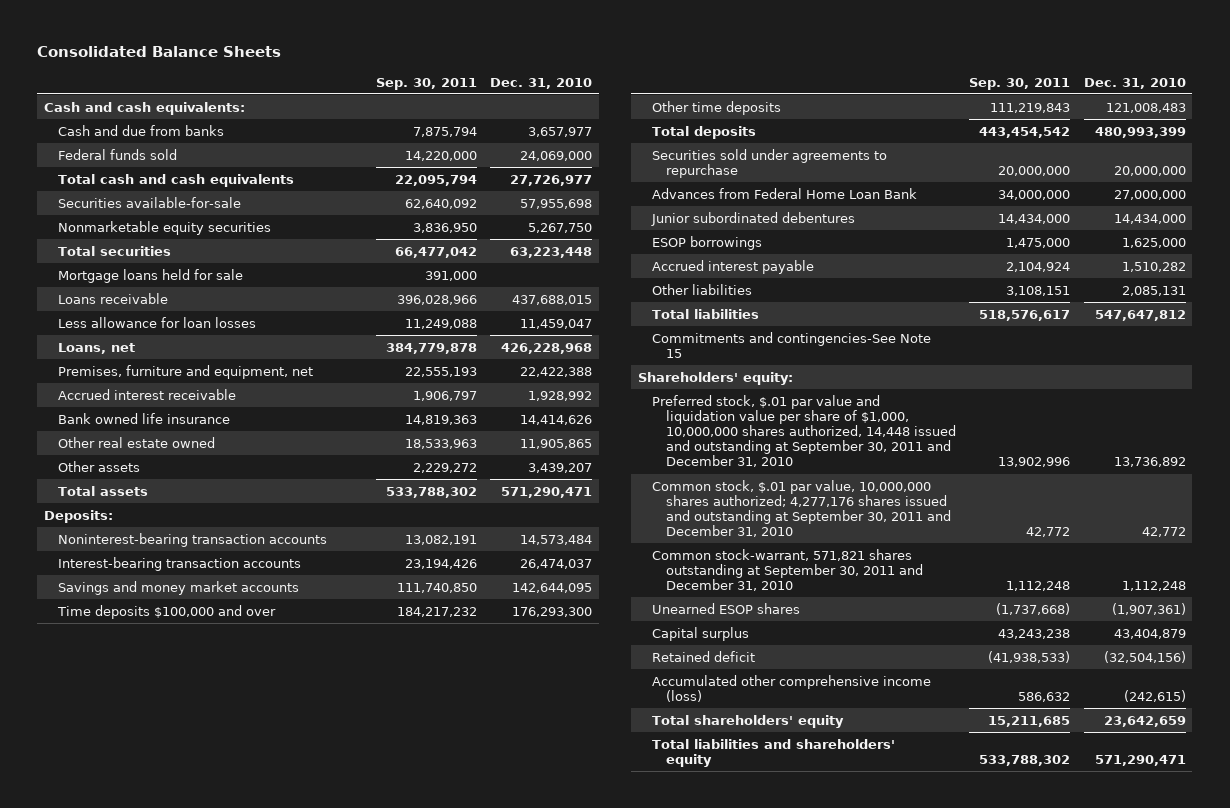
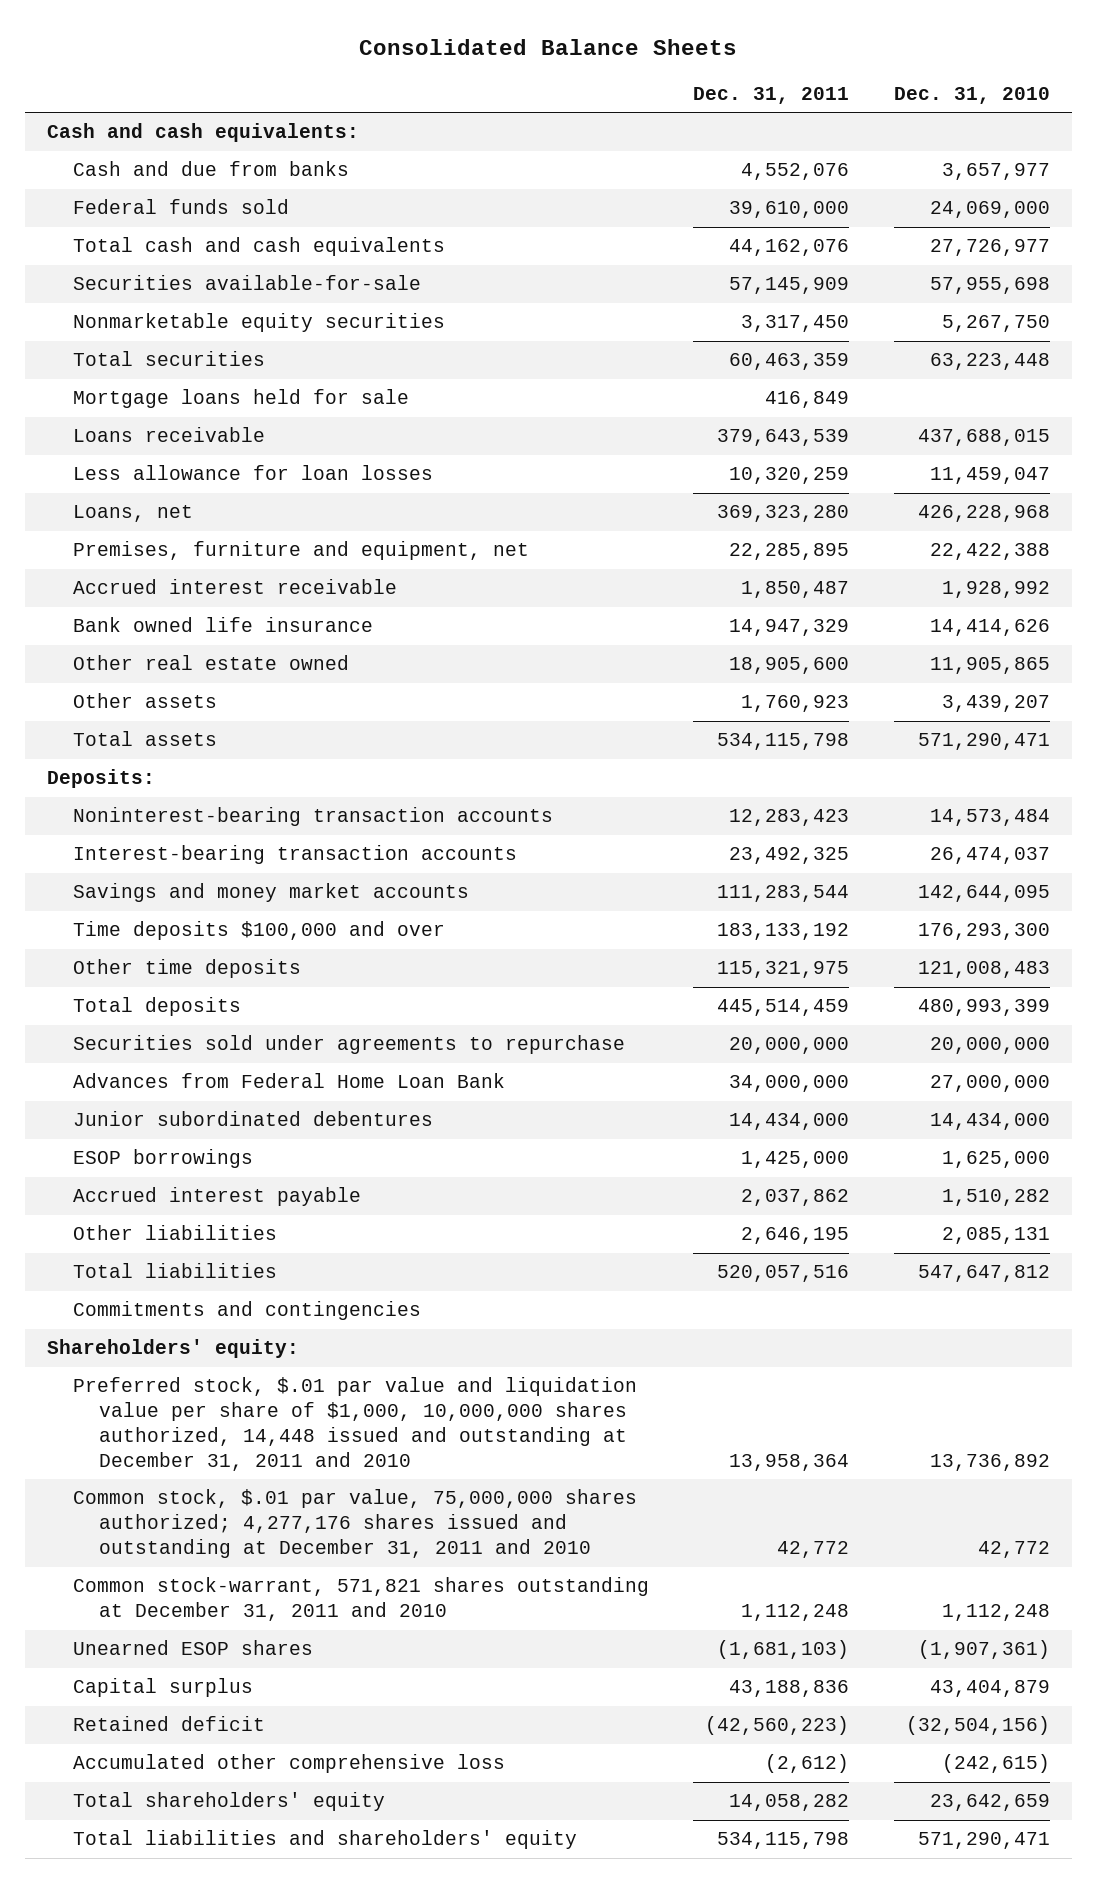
- | Sep. 30, 2011 | Dec. 31, 2010
+ | Dec. 31, 2011 | Dec. 31, 2010
- Commitments and contingencies-See Note 15
+ Commitments and contingencies
- Preferred stock, $.01 par value and liquidation value per share of $1,000, 10,000,000 shares authorized, 14,448 issued and outstanding at September 30, 2011 and December 31, 2010 | 13,902,996 | 13,736,892
- Common stock, $.01 par value, 10,000,000 shares authorized; 4,277,176 shares issued and outstanding at September 30, 2011 and December 31, 2010 | 42,772 | 42,772
- Common stock-warrant, 571,821 shares outstanding at September 30, 2011 and December 31, 2010 | 1,112,248 | 1,112,248
+ Preferred stock, $.01 par value and liquidation value per share of $1,000, 10,000,000 shares authorized, 14,448 issued and outstanding at December 31, 2011 and 2010 | 13,958,364 | 13,736,892
+ Common stock, $.01 par value, 75,000,000 shares authorized; 4,277,176 shares issued and outstanding at December 31, 2011 and 2010 | 42,772 | 42,772
+ Common stock-warrant, 571,821 shares outstanding at December 31, 2011 and 2010 | 1,112,248 | 1,112,248
- Accumulated other comprehensive income (loss) | 586,632 | (242,615)
+ Accumulated other comprehensive loss | (2,612) | (242,615)

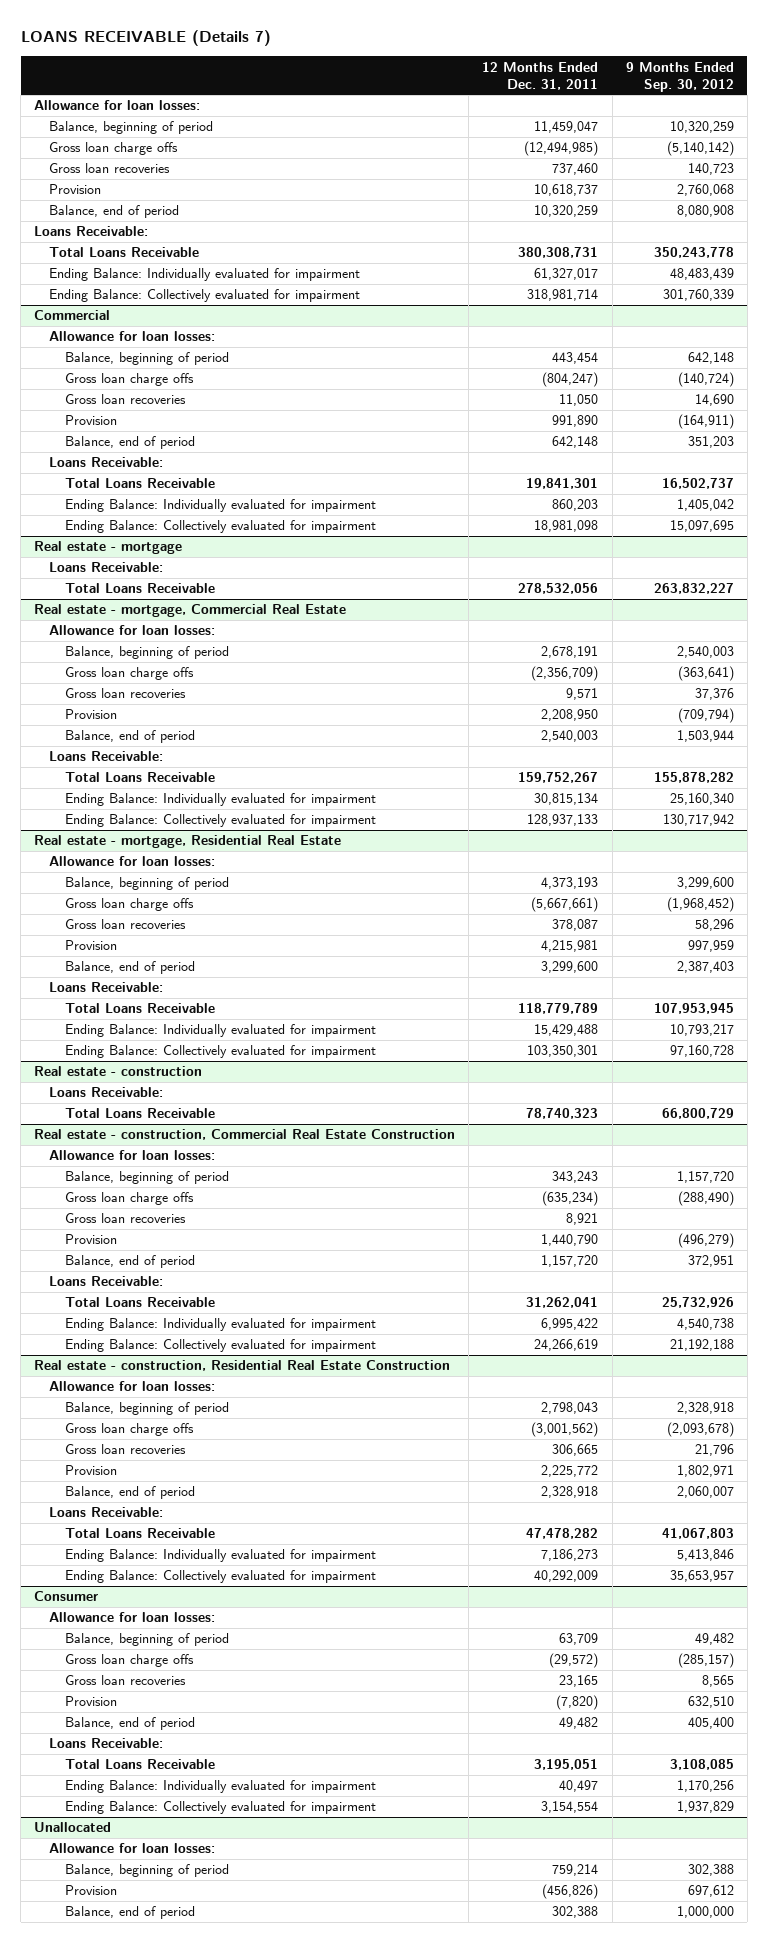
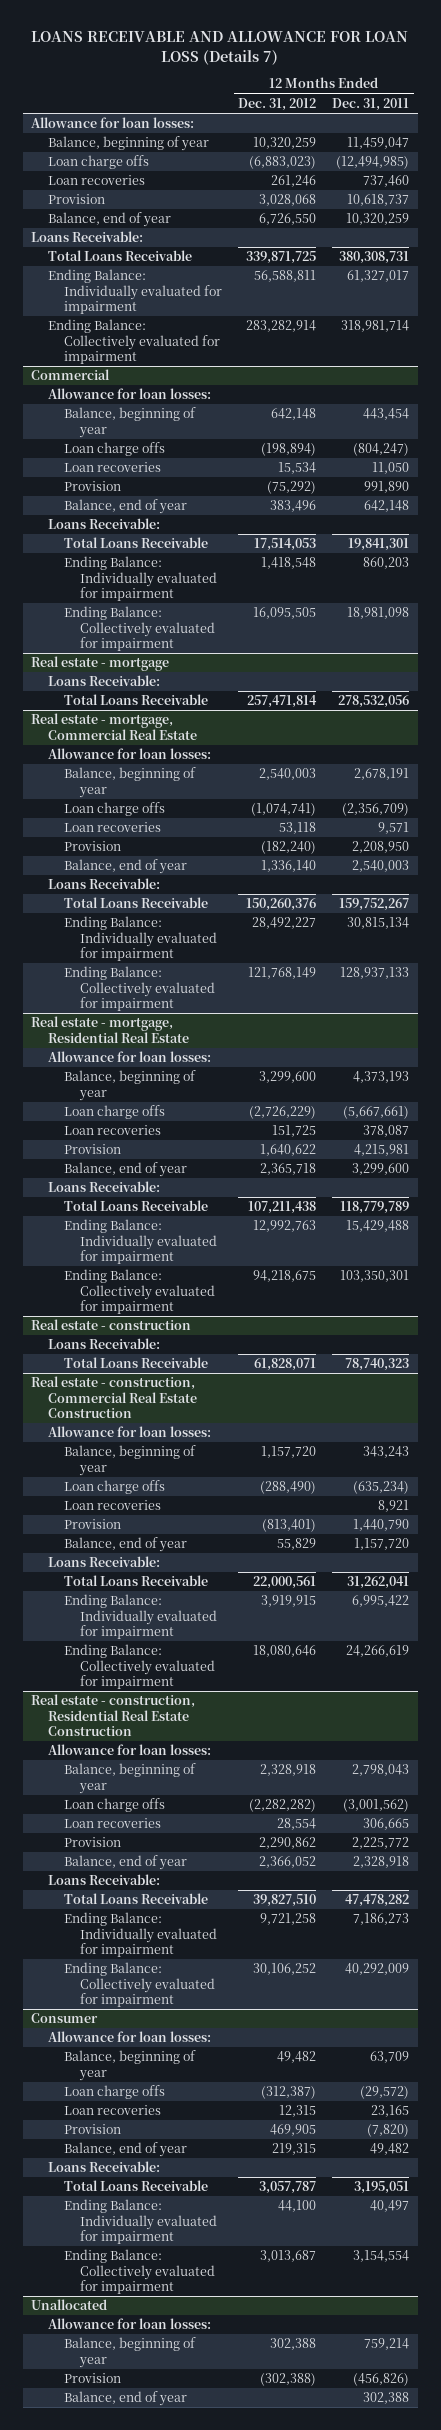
- LOANS RECEIVABLE (Details 7)
+ LOANS RECEIVABLE AND ALLOWANCE FOR LOAN LOSS (Details 7)
- | 12 Months Ended Dec. 31, 2011 | 9 Months Ended Sep. 30, 2012
+ | 12 Months Ended Dec. 31, 2012 | 12 Months Ended Dec. 31, 2011
- Balance, beginning of period | 11,459,047 | 10,320,259
- Gross loan charge offs | (12,494,985) | (5,140,142)
- Gross loan recoveries | 737,460 | 140,723
+ Balance, beginning of year | 10,320,259 | 11,459,047
+ Loan charge offs | (6,883,023) | (12,494,985)
+ Loan recoveries | 261,246 | 737,460
- Balance, end of period | 10,320,259 | 8,080,908
+ Balance, end of year | 6,726,550 | 10,320,259
@ Commercial
- Balance, beginning of period | 443,454 | 642,148
- Gross loan charge offs | (804,247) | (140,724)
- Gross loan recoveries | 11,050 | 14,690
+ Balance, beginning of year | 642,148 | 443,454
+ Loan charge offs | (198,894) | (804,247)
+ Loan recoveries | 15,534 | 11,050
- Balance, end of period | 642,148 | 351,203
+ Balance, end of year | 383,496 | 642,148
@ Real estate - mortgage, Commercial Real Estate
- Balance, beginning of period | 2,678,191 | 2,540,003
- Gross loan charge offs | (2,356,709) | (363,641)
- Gross loan recoveries | 9,571 | 37,376
+ Balance, beginning of year | 2,540,003 | 2,678,191
+ Loan charge offs | (1,074,741) | (2,356,709)
+ Loan recoveries | 53,118 | 9,571
- Balance, end of period | 2,540,003 | 1,503,944
+ Balance, end of year | 1,336,140 | 2,540,003
@ Real estate - mortgage, Residential Real Estate
- Balance, beginning of period | 4,373,193 | 3,299,600
- Gross loan charge offs | (5,667,661) | (1,968,452)
- Gross loan recoveries | 378,087 | 58,296
+ Balance, beginning of year | 3,299,600 | 4,373,193
+ Loan charge offs | (2,726,229) | (5,667,661)
+ Loan recoveries | 151,725 | 378,087
- Balance, end of period | 3,299,600 | 2,387,403
+ Balance, end of year | 2,365,718 | 3,299,600
@ Real estate - construction, Commercial Real Estate Construction
- Balance, beginning of period | 343,243 | 1,157,720
- Gross loan charge offs | (635,234) | (288,490)
- Gross loan recoveries | 8,921 |
+ Balance, beginning of year | 1,157,720 | 343,243
+ Loan charge offs | (288,490) | (635,234)
+ Loan recoveries | | 8,921
- Balance, end of period | 1,157,720 | 372,951
+ Balance, end of year | 55,829 | 1,157,720
@ Real estate - construction, Residential Real Estate Construction
- Balance, beginning of period | 2,798,043 | 2,328,918
- Gross loan charge offs | (3,001,562) | (2,093,678)
- Gross loan recoveries | 306,665 | 21,796
+ Balance, beginning of year | 2,328,918 | 2,798,043
+ Loan charge offs | (2,282,282) | (3,001,562)
+ Loan recoveries | 28,554 | 306,665
- Balance, end of period | 2,328,918 | 2,060,007
+ Balance, end of year | 2,366,052 | 2,328,918
@ Consumer
- Balance, beginning of period | 63,709 | 49,482
- Gross loan charge offs | (29,572) | (285,157)
- Gross loan recoveries | 23,165 | 8,565
+ Balance, beginning of year | 49,482 | 63,709
+ Loan charge offs | (312,387) | (29,572)
+ Loan recoveries | 12,315 | 23,165
- Balance, end of period | 49,482 | 405,400
+ Balance, end of year | 219,315 | 49,482
@ Unallocated
- Balance, beginning of period | 759,214 | 302,388
+ Balance, beginning of year | 302,388 | 759,214
- Balance, end of period | 302,388 | 1,000,000
+ Balance, end of year | | 302,388

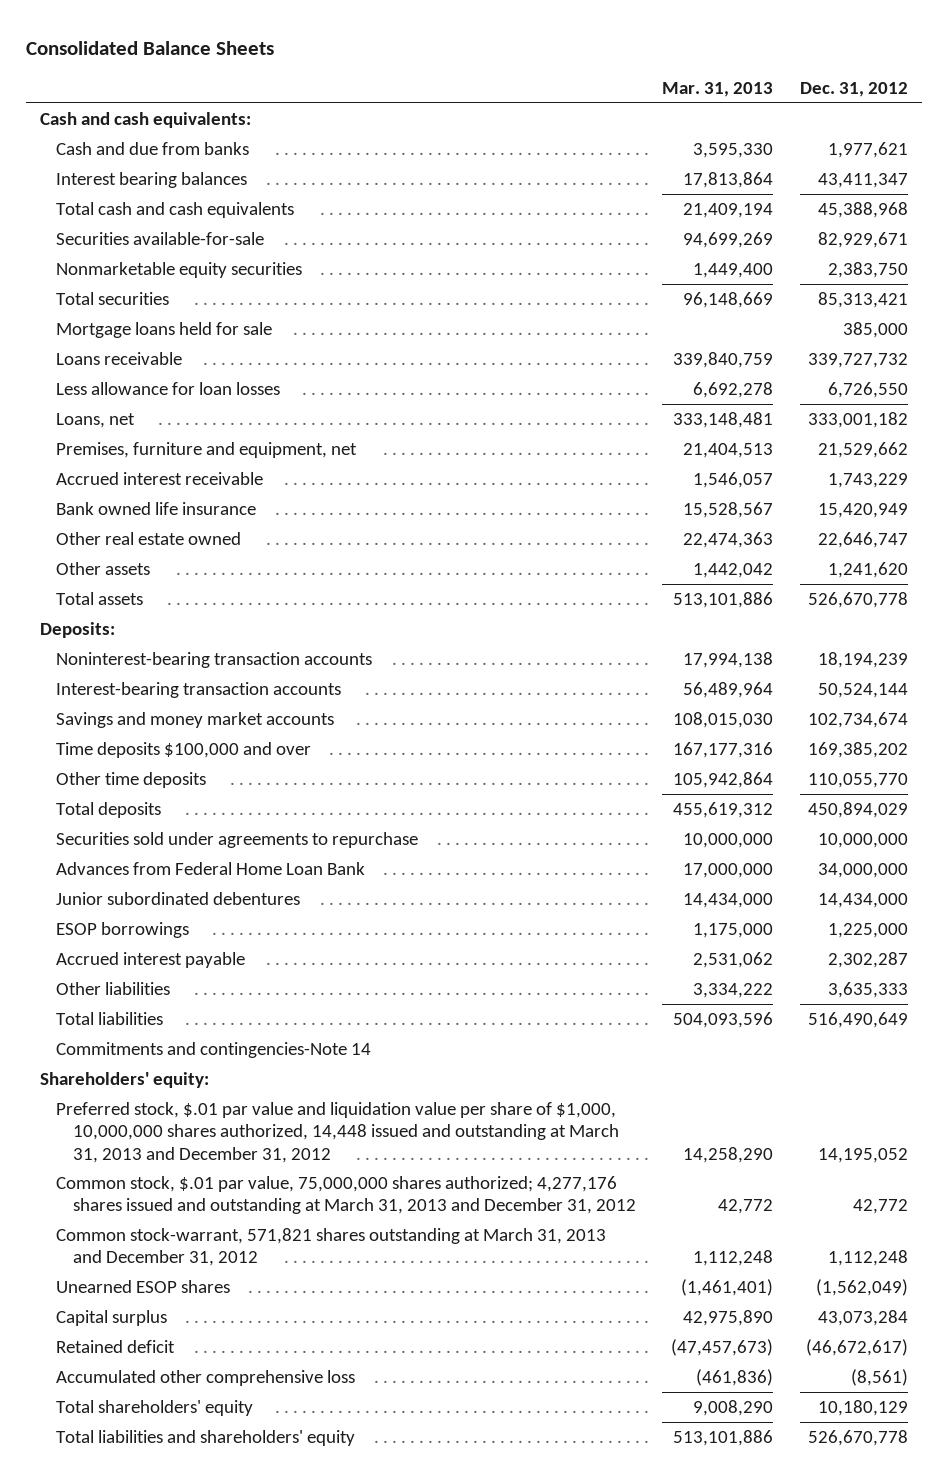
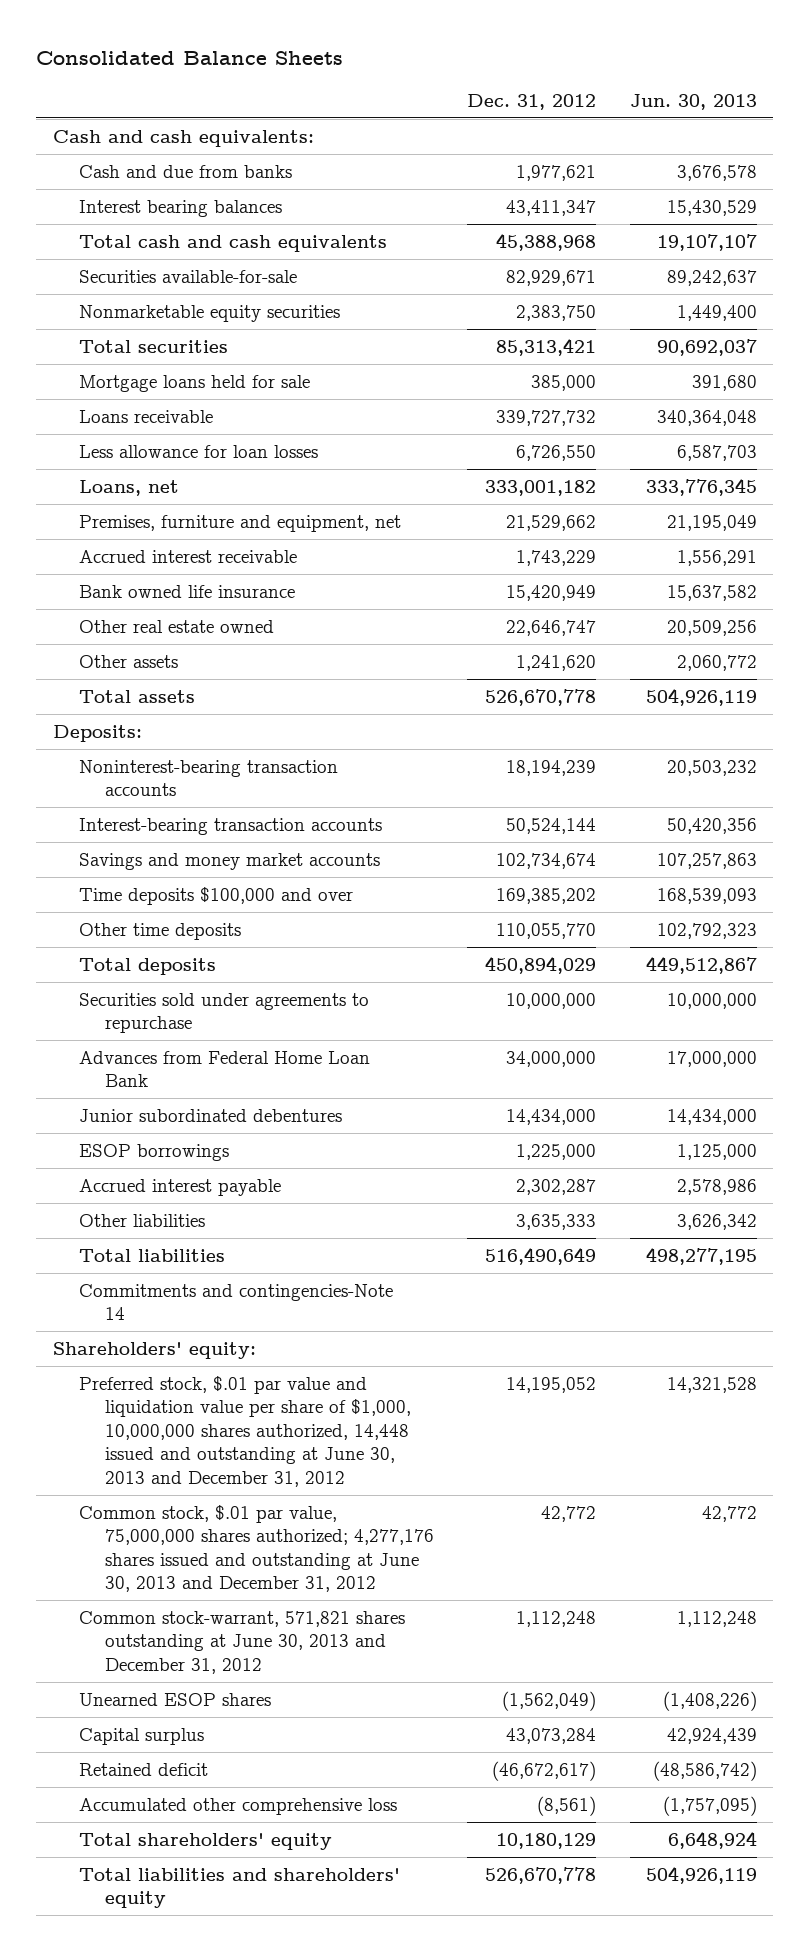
- | Mar. 31, 2013 | Dec. 31, 2012
+ | Dec. 31, 2012 | Jun. 30, 2013
- Preferred stock, $.01 par value and liquidation value per share of $1,000, 10,000,000 shares authorized, 14,448 issued and outstanding at March 31, 2013 and December 31, 2012 | 14,258,290 | 14,195,052
- Common stock, $.01 par value, 75,000,000 shares authorized; 4,277,176 shares issued and outstanding at March 31, 2013 and December 31, 2012 | 42,772 | 42,772
- Common stock-warrant, 571,821 shares outstanding at March 31, 2013 and December 31, 2012 | 1,112,248 | 1,112,248
+ Preferred stock, $.01 par value and liquidation value per share of $1,000, 10,000,000 shares authorized, 14,448 issued and outstanding at June 30, 2013 and December 31, 2012 | 14,195,052 | 14,321,528
+ Common stock, $.01 par value, 75,000,000 shares authorized; 4,277,176 shares issued and outstanding at June 30, 2013 and December 31, 2012 | 42,772 | 42,772
+ Common stock-warrant, 571,821 shares outstanding at June 30, 2013 and December 31, 2012 | 1,112,248 | 1,112,248

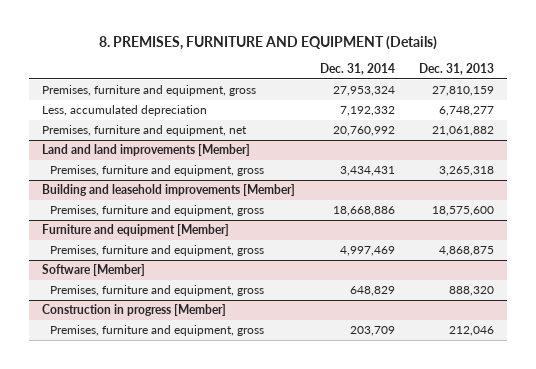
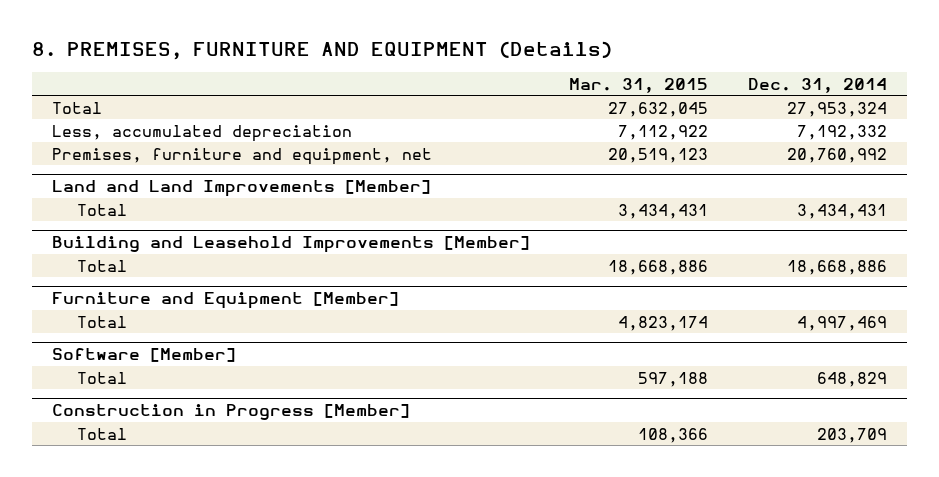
- | Dec. 31, 2014 | Dec. 31, 2013
+ | Mar. 31, 2015 | Dec. 31, 2014
- Premises, furniture and equipment, gross | 27,953,324 | 27,810,159
+ Total | 27,632,045 | 27,953,324
- Land and land improvements [Member]
- Premises, furniture and equipment, gross | 3,434,431 | 3,265,318
- Building and leasehold improvements [Member]
- Premises, furniture and equipment, gross | 18,668,886 | 18,575,600
- Furniture and equipment [Member]
- Premises, furniture and equipment, gross | 4,997,469 | 4,868,875
+ Land and Land Improvements [Member]
+ Total | 3,434,431 | 3,434,431
+ Building and Leasehold Improvements [Member]
+ Total | 18,668,886 | 18,668,886
+ Furniture and Equipment [Member]
+ Total | 4,823,174 | 4,997,469
@ Software [Member]
- Premises, furniture and equipment, gross | 648,829 | 888,320
- Construction in progress [Member]
- Premises, furniture and equipment, gross | 203,709 | 212,046
@ Software [Member]
+ Total | 597,188 | 648,829
+ Construction in Progress [Member]
+ Total | 108,366 | 203,709

